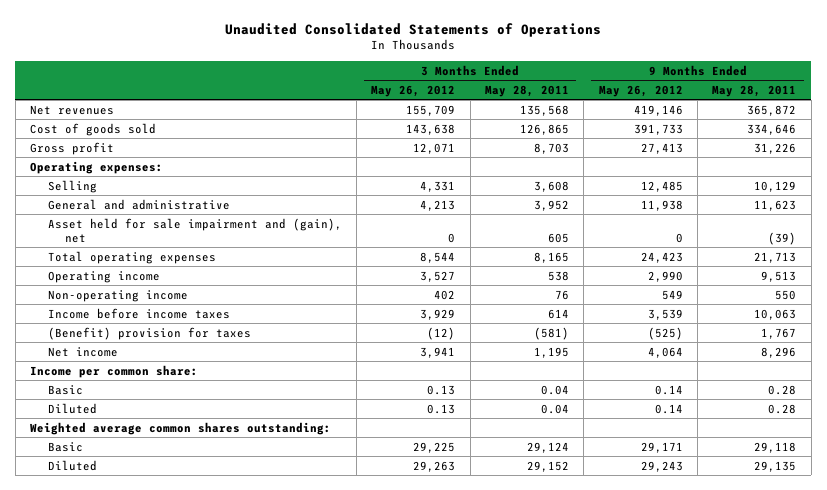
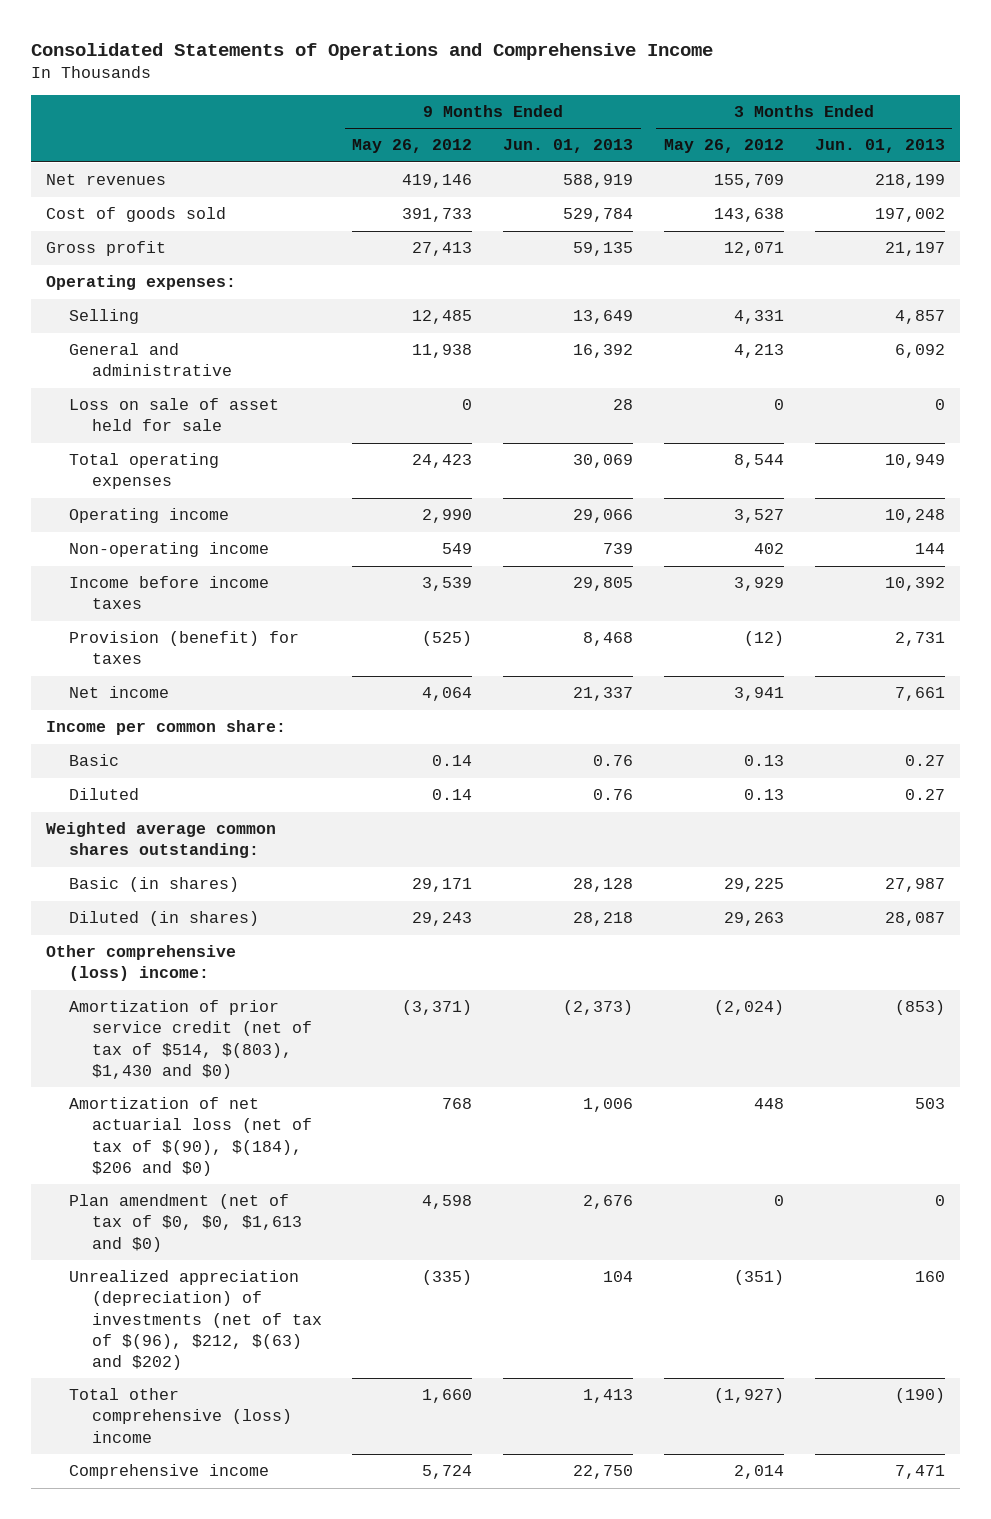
- Unaudited Consolidated Statements of Operations
+ Consolidated Statements of Operations and Comprehensive Income
- | 3 Months Ended May 26, 2012 | 3 Months Ended May 28, 2011 | 9 Months Ended May 26, 2012 | 9 Months Ended May 28, 2011
+ | 9 Months Ended May 26, 2012 | 9 Months Ended Jun. 01, 2013 | 3 Months Ended May 26, 2012 | 3 Months Ended Jun. 01, 2013
- Asset held for sale impairment and (gain), net | 0 | 605 | 0 | (39)
+ Loss on sale of asset held for sale | 0 | 28 | 0 | 0
- (Benefit) provision for taxes | (12) | (581) | (525) | 1,767
+ Provision (benefit) for taxes | (525) | 8,468 | (12) | 2,731
- Basic | 29,225 | 29,124 | 29,171 | 29,118
- Diluted | 29,263 | 29,152 | 29,243 | 29,135
+ Basic (in shares) | 29,171 | 28,128 | 29,225 | 27,987
+ Diluted (in shares) | 29,243 | 28,218 | 29,263 | 28,087
+ Other comprehensive (loss) income:
+ Amortization of prior service credit (net of tax of $514, $(803), $1,430 and $0) | (3,371) | (2,373) | (2,024) | (853)
+ Amortization of net actuarial loss (net of tax of $(90), $(184), $206 and $0) | 768 | 1,006 | 448 | 503
+ Plan amendment (net of tax of $0, $0, $1,613 and $0) | 4,598 | 2,676 | 0 | 0
+ Unrealized appreciation (depreciation) of investments (net of tax of $(96), $212, $(63) and $202) | (335) | 104 | (351) | 160
+ Total other comprehensive (loss) income | 1,660 | 1,413 | (1,927) | (190)
+ Comprehensive income | 5,724 | 22,750 | 2,014 | 7,471

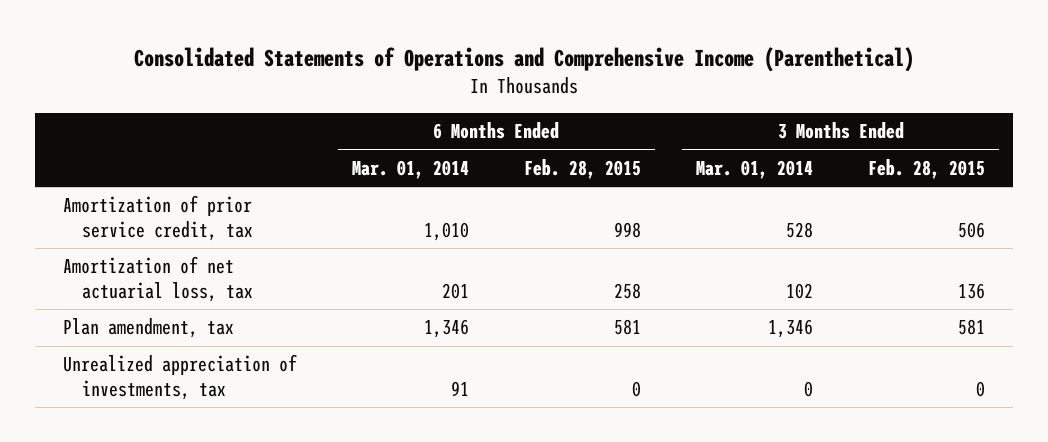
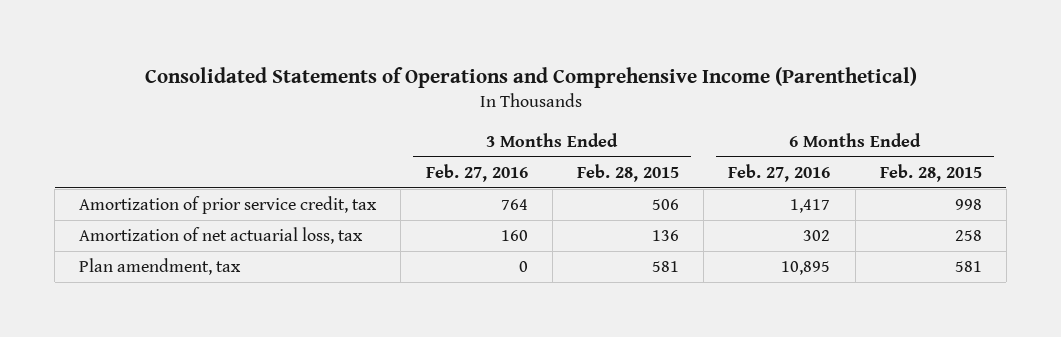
- | 6 Months Ended Mar. 01, 2014 | 6 Months Ended Feb. 28, 2015 | 3 Months Ended Mar. 01, 2014 | 3 Months Ended Feb. 28, 2015
+ | 3 Months Ended Feb. 27, 2016 | 3 Months Ended Feb. 28, 2015 | 6 Months Ended Feb. 27, 2016 | 6 Months Ended Feb. 28, 2015
- Unrealized appreciation of investments, tax | 91 | 0 | 0 | 0

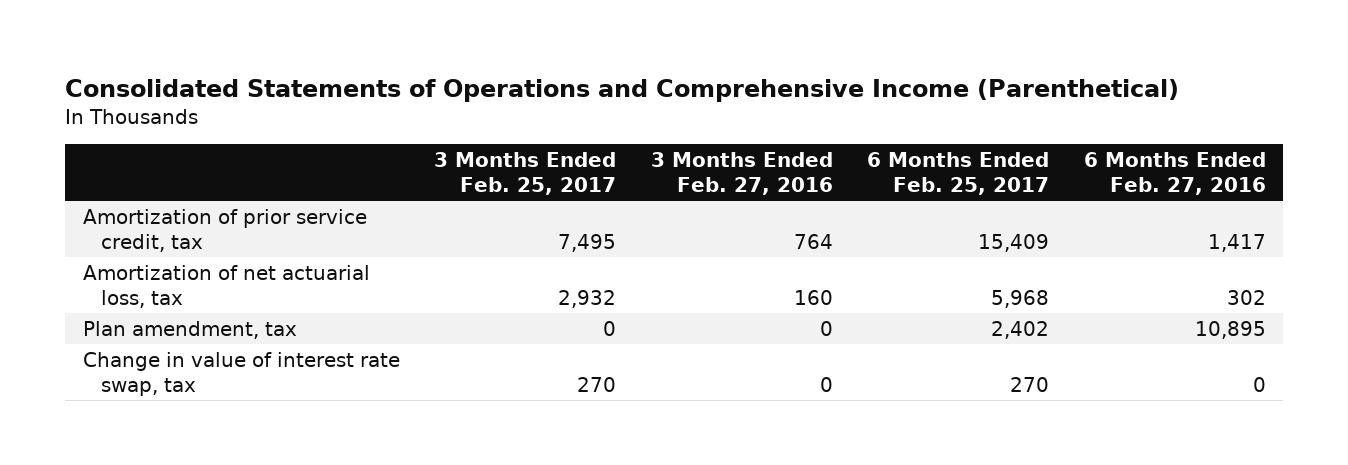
- | 3 Months Ended Feb. 27, 2016 | 3 Months Ended Feb. 28, 2015 | 6 Months Ended Feb. 27, 2016 | 6 Months Ended Feb. 28, 2015
+ | 3 Months Ended Feb. 25, 2017 | 3 Months Ended Feb. 27, 2016 | 6 Months Ended Feb. 25, 2017 | 6 Months Ended Feb. 27, 2016
+ Change in value of interest rate swap, tax | 270 | 0 | 270 | 0

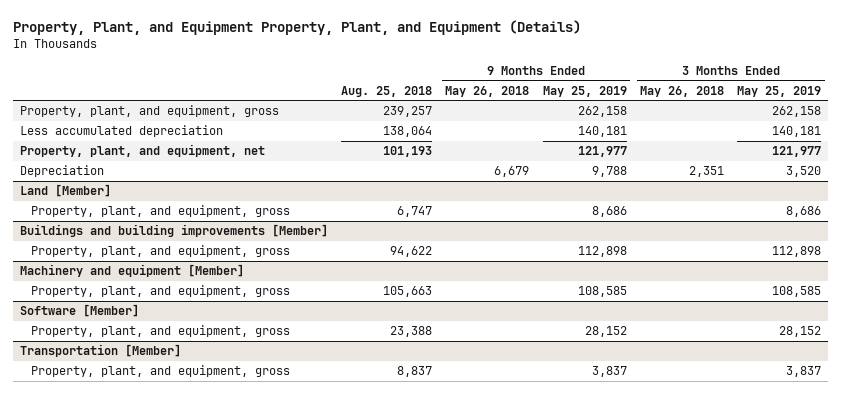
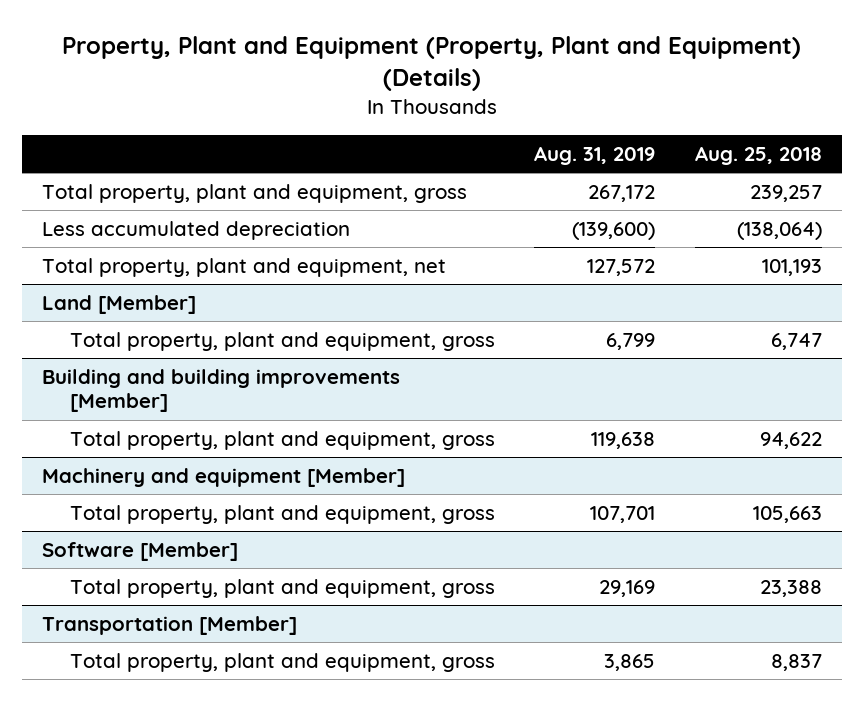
- Property, Plant, and Equipment Property, Plant, and Equipment (Details)
+ Property, Plant and Equipment (Property, Plant and Equipment) (Details)
- | Aug. 25, 2018 | 9 Months Ended May 26, 2018 | 9 Months Ended May 25, 2019 | 3 Months Ended May 26, 2018 | 3 Months Ended May 25, 2019
+ | Aug. 31, 2019 | Aug. 25, 2018
- Property, plant, and equipment, gross | 239,257 | | 262,158 | | 262,158
- Less accumulated depreciation | 138,064 | | 140,181 | | 140,181
- Property, plant, and equipment, net | 101,193 | | 121,977 | | 121,977
- Depreciation | | 6,679 | 9,788 | 2,351 | 3,520
+ Total property, plant and equipment, gross | 267,172 | 239,257
+ Less accumulated depreciation | (139,600) | (138,064)
+ Total property, plant and equipment, net | 127,572 | 101,193
@ Land [Member]
- Property, plant, and equipment, gross | 6,747 | | 8,686 | | 8,686
- Buildings and building improvements [Member]
- Property, plant, and equipment, gross | 94,622 | | 112,898 | | 112,898
@ Land [Member]
+ Total property, plant and equipment, gross | 6,799 | 6,747
+ Building and building improvements [Member]
+ Total property, plant and equipment, gross | 119,638 | 94,622
@ Machinery and equipment [Member]
- Property, plant, and equipment, gross | 105,663 | | 108,585 | | 108,585
+ Total property, plant and equipment, gross | 107,701 | 105,663
@ Software [Member]
- Property, plant, and equipment, gross | 23,388 | | 28,152 | | 28,152
+ Total property, plant and equipment, gross | 29,169 | 23,388
@ Transportation [Member]
- Property, plant, and equipment, gross | 8,837 | | 3,837 | | 3,837
+ Total property, plant and equipment, gross | 3,865 | 8,837

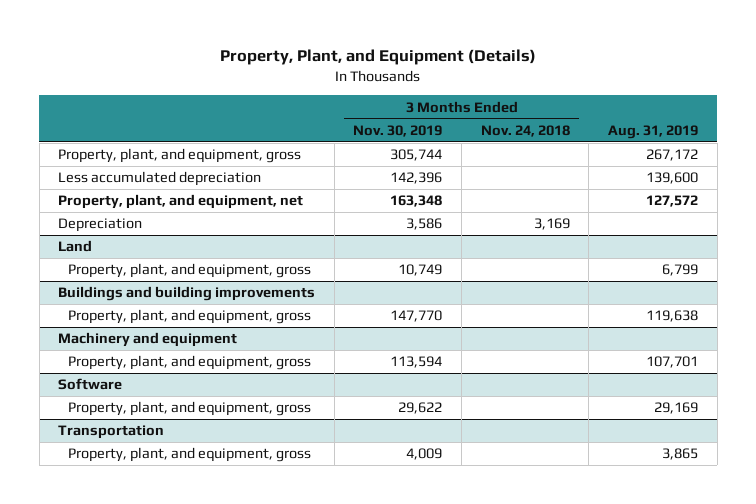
- Property, Plant and Equipment (Property, Plant and Equipment) (Details)
+ Property, Plant, and Equipment (Details)
- | Aug. 31, 2019 | Aug. 25, 2018
+ | 3 Months Ended Nov. 30, 2019 | 3 Months Ended Nov. 24, 2018 | Aug. 31, 2019
- Total property, plant and equipment, gross | 267,172 | 239,257
- Less accumulated depreciation | (139,600) | (138,064)
- Total property, plant and equipment, net | 127,572 | 101,193
- Land [Member]
- Total property, plant and equipment, gross | 6,799 | 6,747
- Building and building improvements [Member]
- Total property, plant and equipment, gross | 119,638 | 94,622
- Machinery and equipment [Member]
- Total property, plant and equipment, gross | 107,701 | 105,663
- Software [Member]
- Total property, plant and equipment, gross | 29,169 | 23,388
- Transportation [Member]
- Total property, plant and equipment, gross | 3,865 | 8,837
+ Property, plant, and equipment, gross | 305,744 | | 267,172
+ Less accumulated depreciation | 142,396 | | 139,600
+ Property, plant, and equipment, net | 163,348 | | 127,572
+ Depreciation | 3,586 | 3,169 |
+ Land
+ Property, plant, and equipment, gross | 10,749 | | 6,799
+ Buildings and building improvements
+ Property, plant, and equipment, gross | 147,770 | | 119,638
+ Machinery and equipment
+ Property, plant, and equipment, gross | 113,594 | | 107,701
+ Software
+ Property, plant, and equipment, gross | 29,622 | | 29,169
+ Transportation
+ Property, plant, and equipment, gross | 4,009 | | 3,865

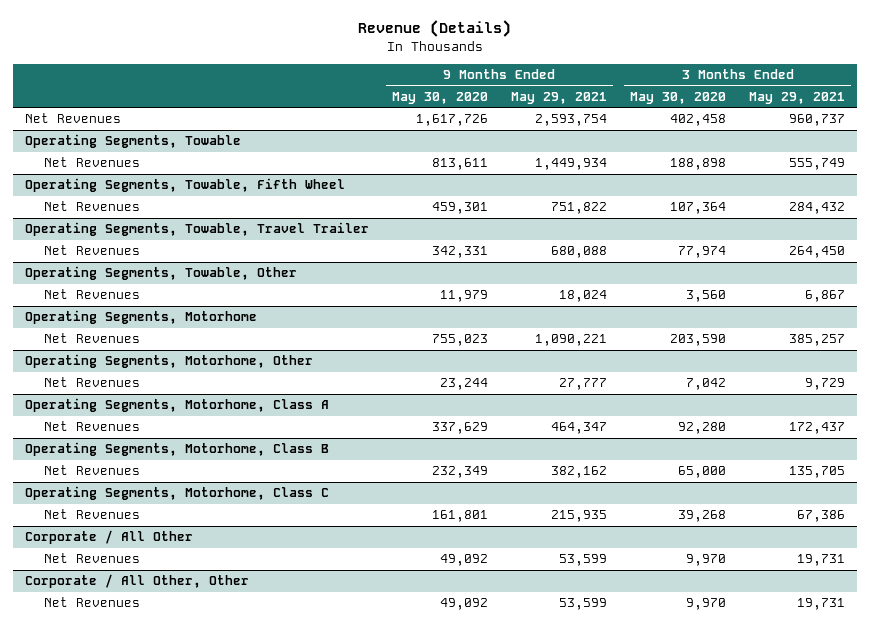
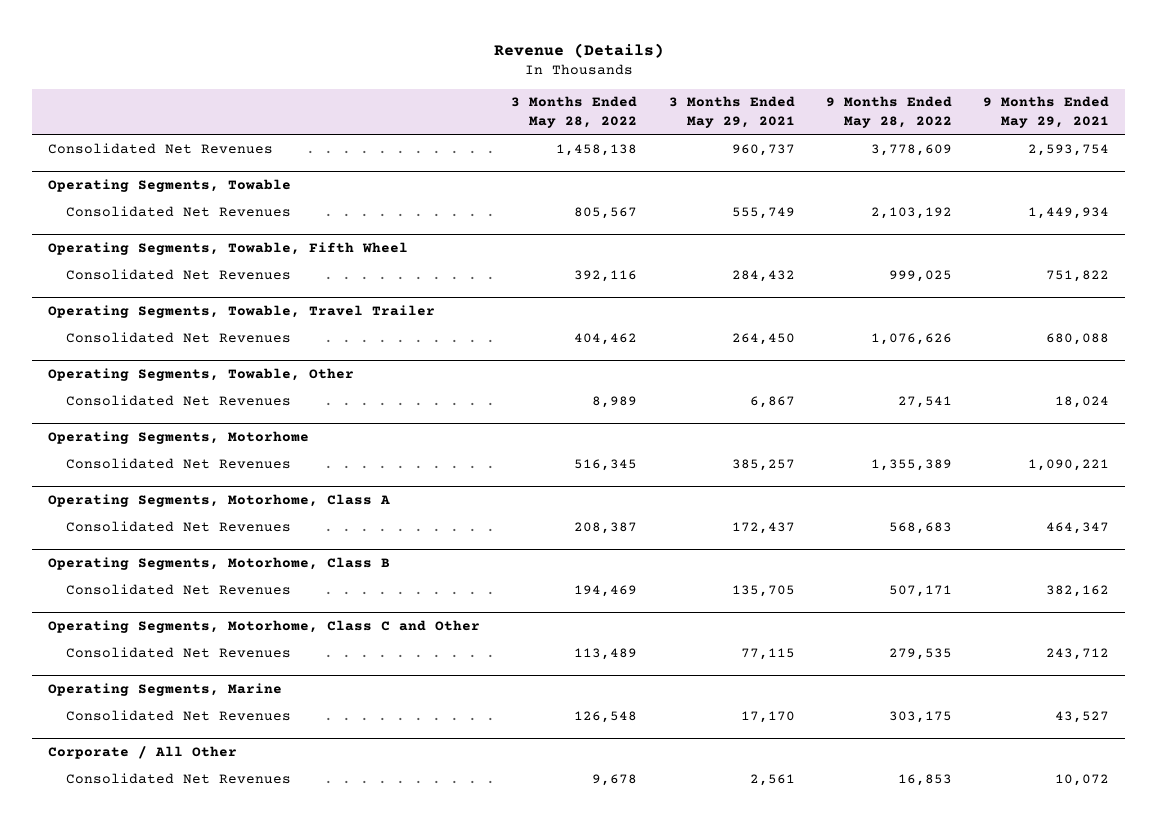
- | 9 Months Ended May 30, 2020 | 9 Months Ended May 29, 2021 | 3 Months Ended May 30, 2020 | 3 Months Ended May 29, 2021
+ | 3 Months Ended May 28, 2022 | 3 Months Ended May 29, 2021 | 9 Months Ended May 28, 2022 | 9 Months Ended May 29, 2021
- Net Revenues | 1,617,726 | 2,593,754 | 402,458 | 960,737
+ Consolidated Net Revenues | 1,458,138 | 960,737 | 3,778,609 | 2,593,754
@ Operating Segments, Towable
- Net Revenues | 813,611 | 1,449,934 | 188,898 | 555,749
+ Consolidated Net Revenues | 805,567 | 555,749 | 2,103,192 | 1,449,934
@ Operating Segments, Towable, Fifth Wheel
- Net Revenues | 459,301 | 751,822 | 107,364 | 284,432
+ Consolidated Net Revenues | 392,116 | 284,432 | 999,025 | 751,822
@ Operating Segments, Towable, Travel Trailer
- Net Revenues | 342,331 | 680,088 | 77,974 | 264,450
+ Consolidated Net Revenues | 404,462 | 264,450 | 1,076,626 | 680,088
@ Operating Segments, Towable, Other
- Net Revenues | 11,979 | 18,024 | 3,560 | 6,867
+ Consolidated Net Revenues | 8,989 | 6,867 | 27,541 | 18,024
@ Operating Segments, Motorhome
- Net Revenues | 755,023 | 1,090,221 | 203,590 | 385,257
- Operating Segments, Motorhome, Other
- Net Revenues | 23,244 | 27,777 | 7,042 | 9,729
@ Operating Segments, Motorhome
+ Consolidated Net Revenues | 516,345 | 385,257 | 1,355,389 | 1,090,221
@ Operating Segments, Motorhome, Class A
- Net Revenues | 337,629 | 464,347 | 92,280 | 172,437
+ Consolidated Net Revenues | 208,387 | 172,437 | 568,683 | 464,347
@ Operating Segments, Motorhome, Class B
- Net Revenues | 232,349 | 382,162 | 65,000 | 135,705
- Operating Segments, Motorhome, Class C
- Net Revenues | 161,801 | 215,935 | 39,268 | 67,386
@ Operating Segments, Motorhome, Class B
+ Consolidated Net Revenues | 194,469 | 135,705 | 507,171 | 382,162
+ Operating Segments, Motorhome, Class C and Other
+ Consolidated Net Revenues | 113,489 | 77,115 | 279,535 | 243,712
+ Operating Segments, Marine
+ Consolidated Net Revenues | 126,548 | 17,170 | 303,175 | 43,527
@ Corporate / All Other
- Net Revenues | 49,092 | 53,599 | 9,970 | 19,731
- Corporate / All Other, Other
- Net Revenues | 49,092 | 53,599 | 9,970 | 19,731
@ Corporate / All Other
+ Consolidated Net Revenues | 9,678 | 2,561 | 16,853 | 10,072

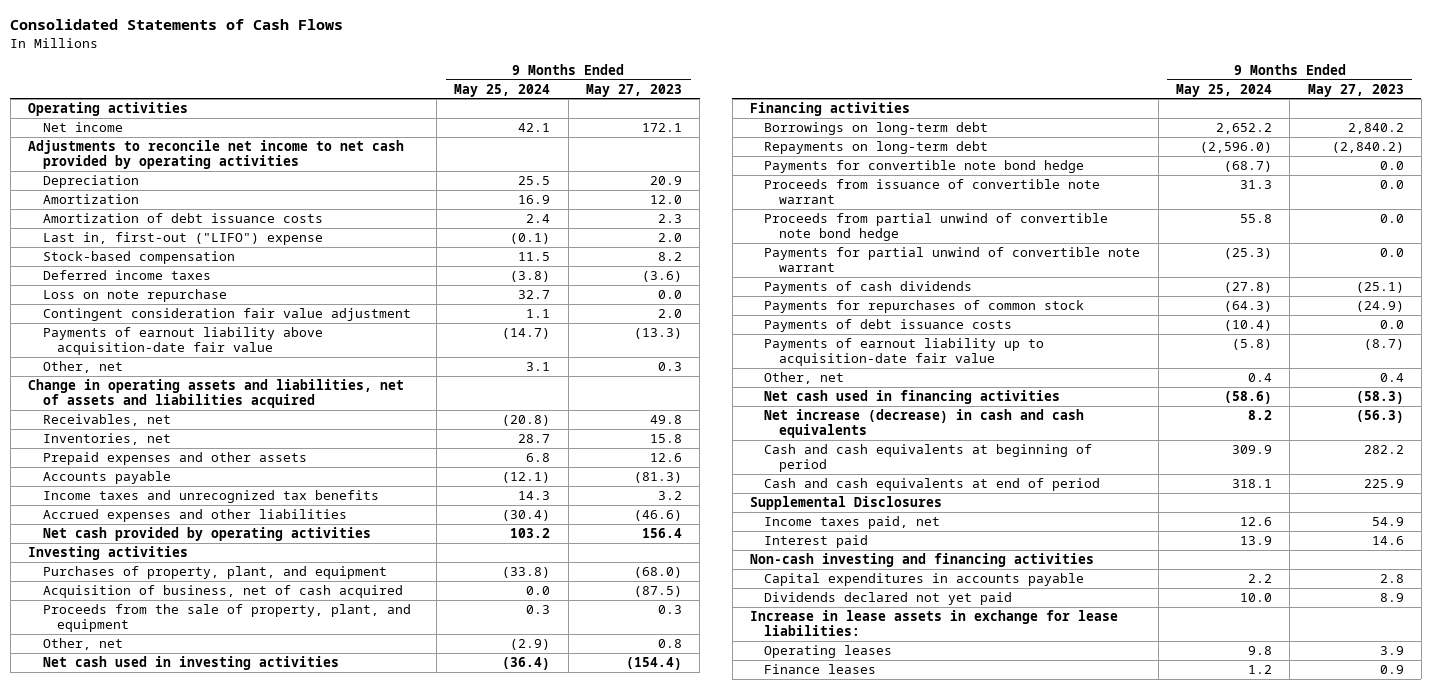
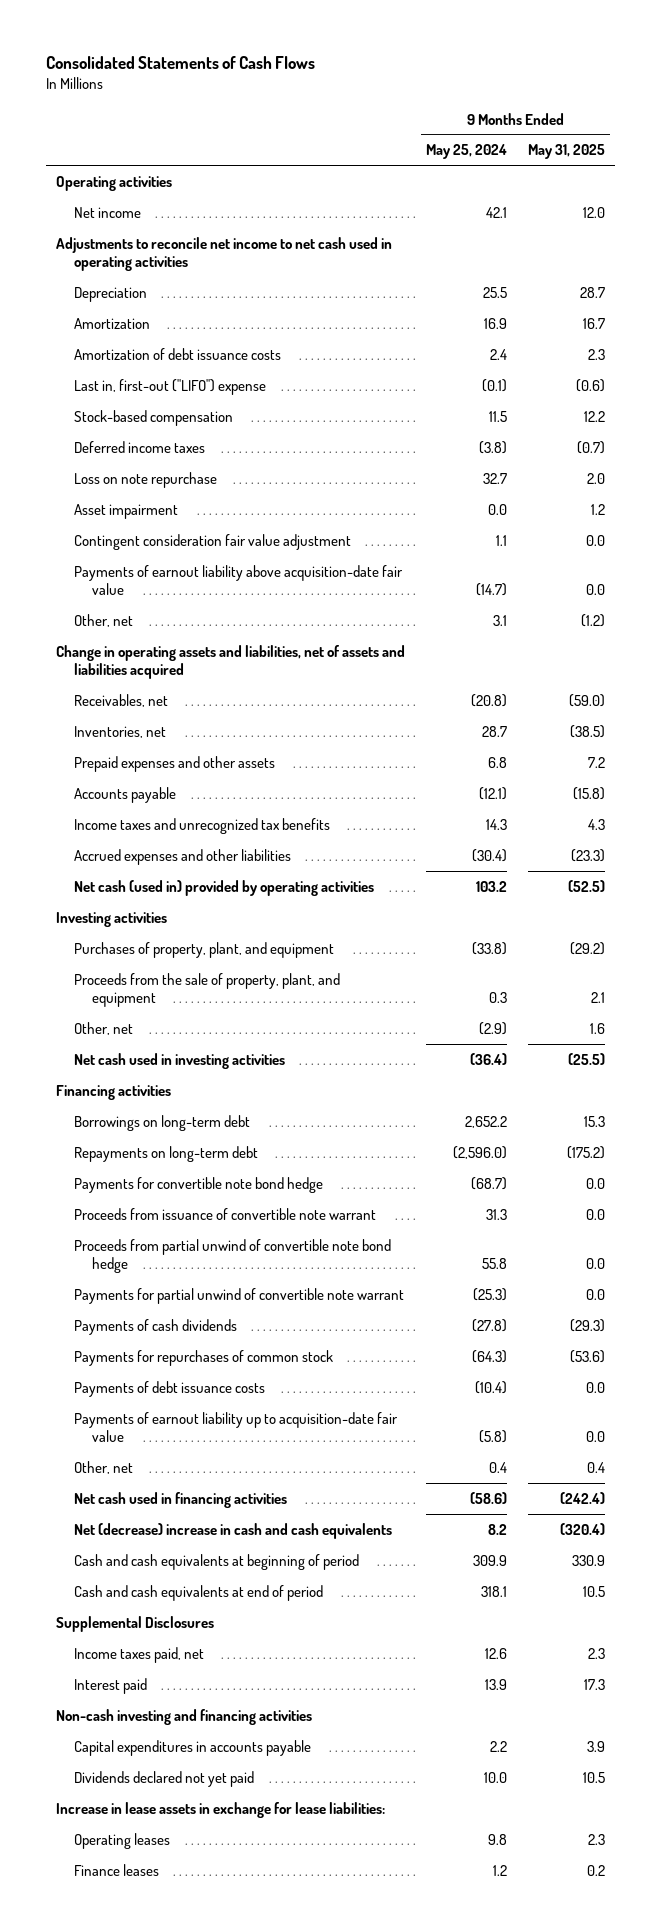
- | 9 Months Ended May 25, 2024 | 9 Months Ended May 27, 2023
+ | 9 Months Ended May 25, 2024 | 9 Months Ended May 31, 2025
- Adjustments to reconcile net income to net cash provided by operating activities
+ Adjustments to reconcile net income to net cash used in operating activities
+ Asset impairment | 0.0 | 1.2
- Net cash provided by operating activities | 103.2 | 156.4
+ Net cash (used in) provided by operating activities | 103.2 | (52.5)
- Acquisition of business, net of cash acquired | 0.0 | (87.5)
- Net increase (decrease) in cash and cash equivalents | 8.2 | (56.3)
+ Net (decrease) increase in cash and cash equivalents | 8.2 | (320.4)

